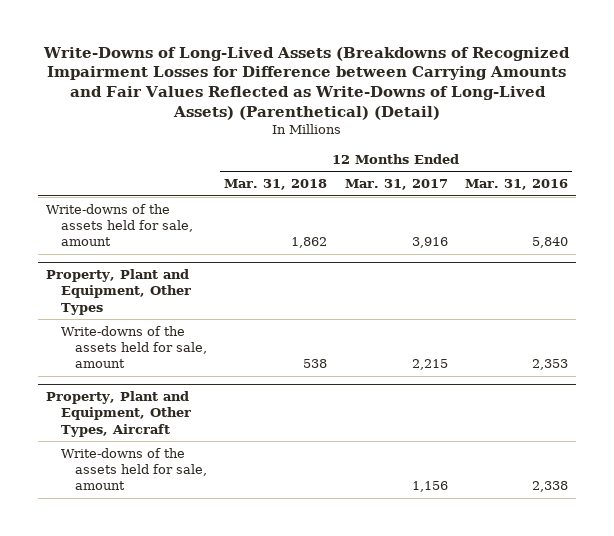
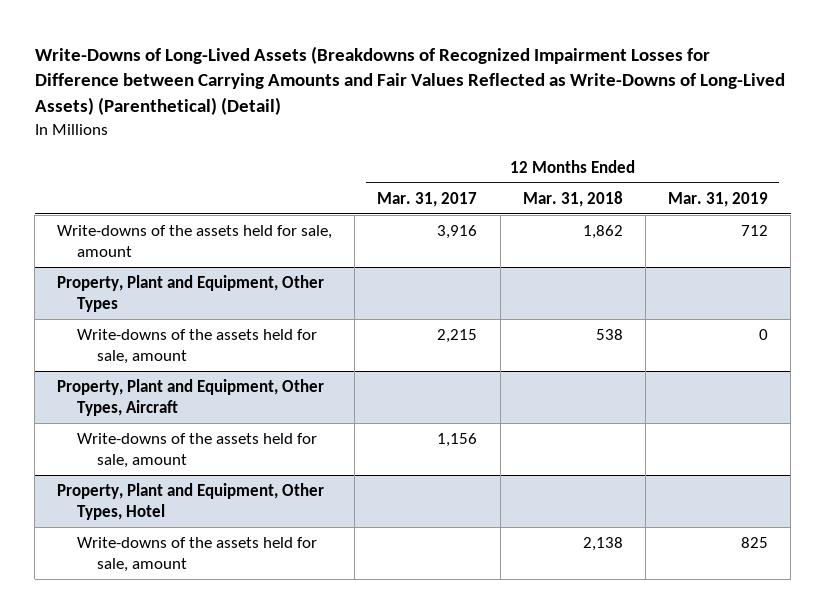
- | 12 Months Ended Mar. 31, 2018 | 12 Months Ended Mar. 31, 2017 | 12 Months Ended Mar. 31, 2016
+ | 12 Months Ended Mar. 31, 2017 | 12 Months Ended Mar. 31, 2018 | 12 Months Ended Mar. 31, 2019
+ Property, Plant and Equipment, Other Types, Hotel
+ Write-downs of the assets held for sale, amount | | 2,138 | 825

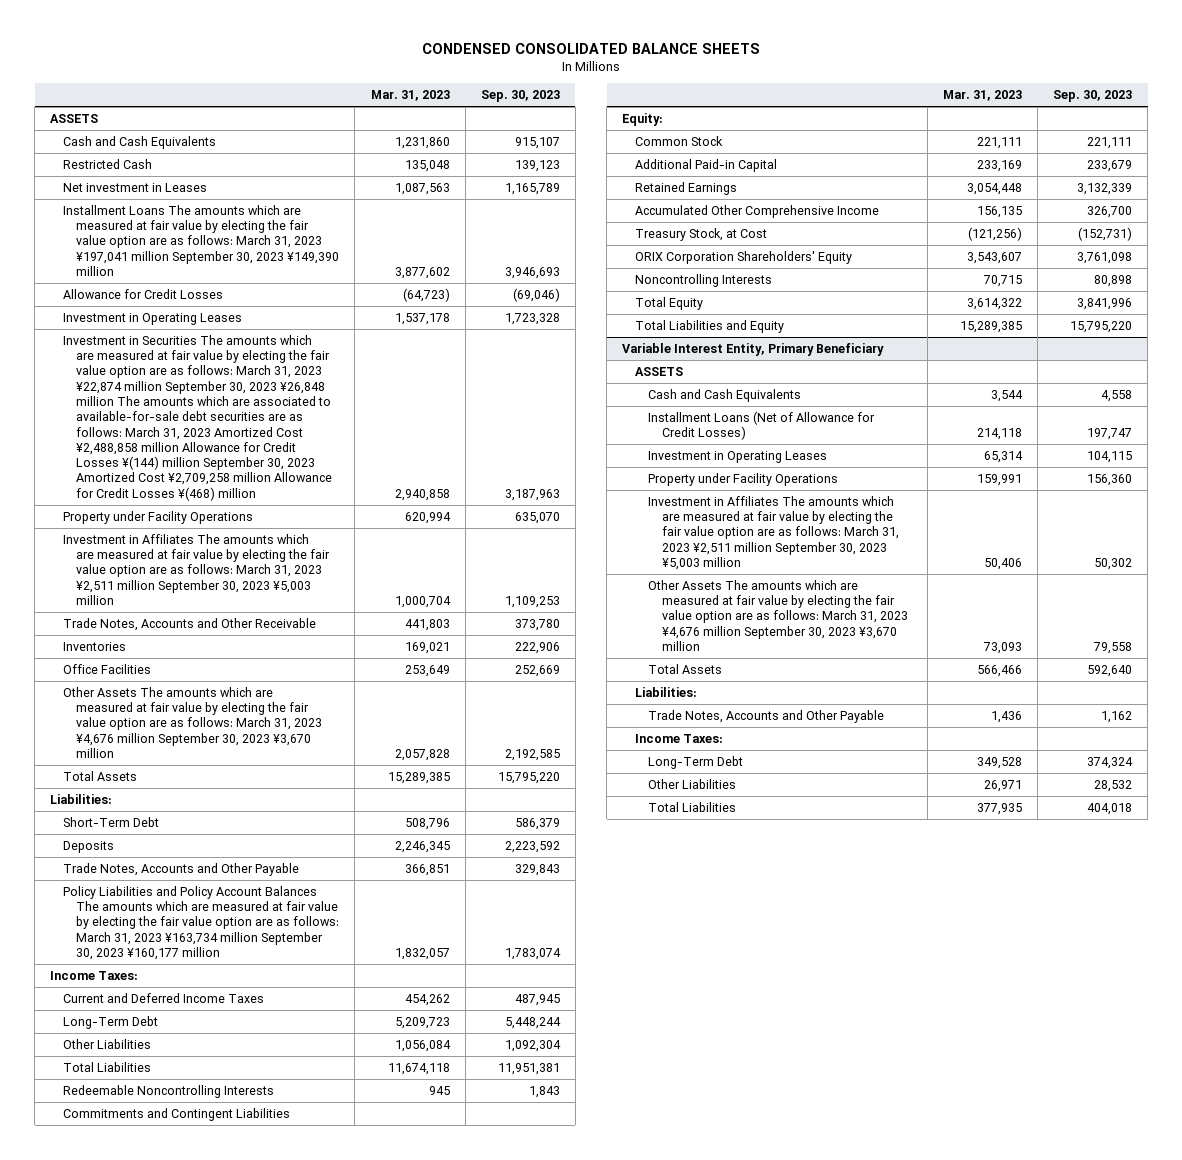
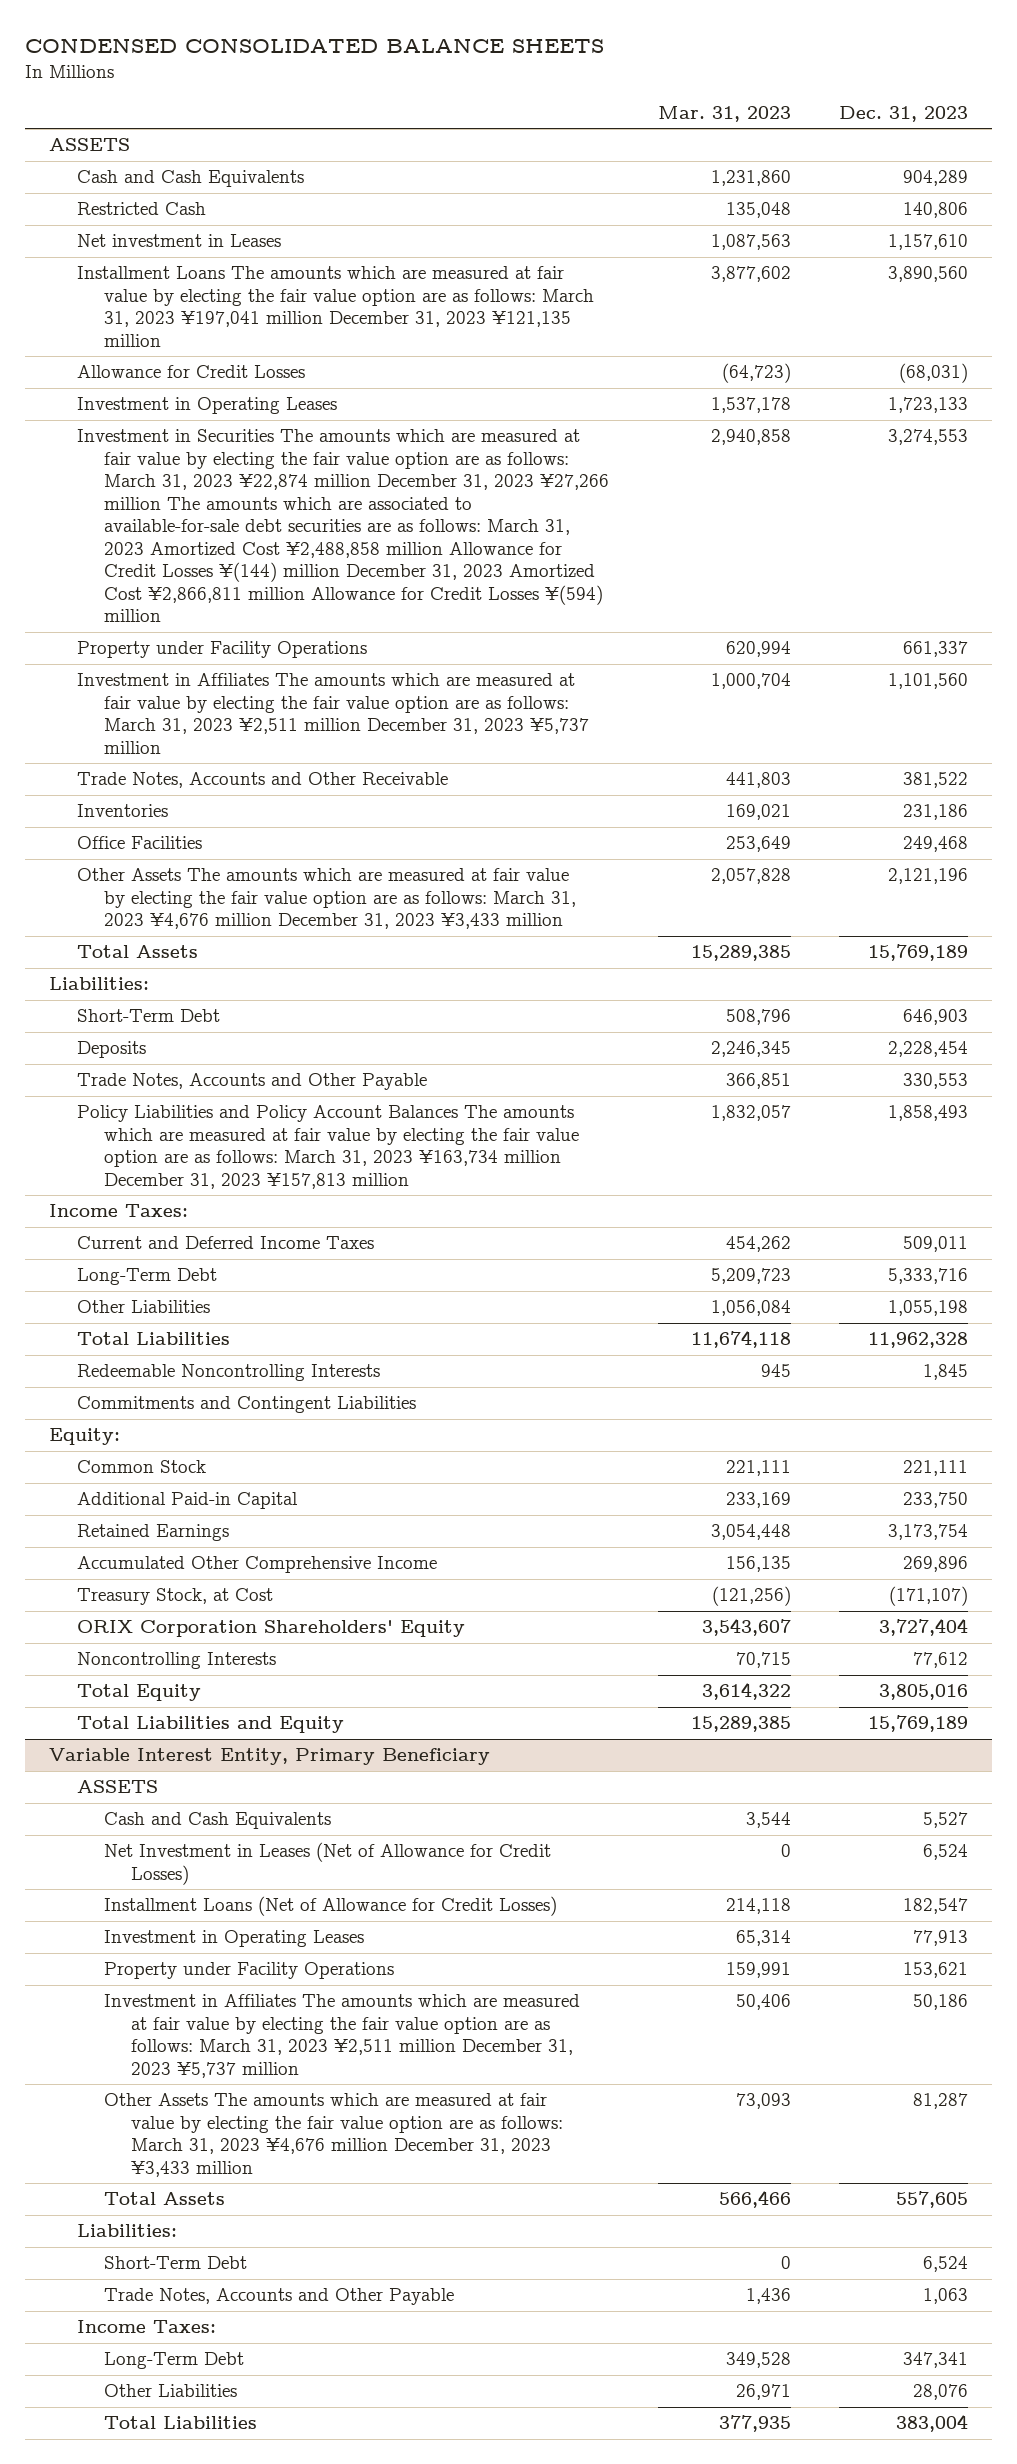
- | Mar. 31, 2023 | Sep. 30, 2023
+ | Mar. 31, 2023 | Dec. 31, 2023
- Installment Loans The amounts which are measured at fair value by electing the fair value option are as follows: March 31, 2023 ¥197,041 million September 30, 2023 ¥149,390 million | 3,877,602 | 3,946,693
+ Installment Loans The amounts which are measured at fair value by electing the fair value option are as follows: March 31, 2023 ¥197,041 million December 31, 2023 ¥121,135 million | 3,877,602 | 3,890,560
- Investment in Securities The amounts which are measured at fair value by electing the fair value option are as follows: March 31, 2023 ¥22,874 million September 30, 2023 ¥26,848 million The amounts which are associated to available-for-sale debt securities are as follows: March 31, 2023 Amortized Cost ¥2,488,858 million Allowance for Credit Losses ¥(144) million September 30, 2023 Amortized Cost ¥2,709,258 million Allowance for Credit Losses ¥(468) million | 2,940,858 | 3,187,963
+ Investment in Securities The amounts which are measured at fair value by electing the fair value option are as follows: March 31, 2023 ¥22,874 million December 31, 2023 ¥27,266 million The amounts which are associated to available-for-sale debt securities are as follows: March 31, 2023 Amortized Cost ¥2,488,858 million Allowance for Credit Losses ¥(144) million December 31, 2023 Amortized Cost ¥2,866,811 million Allowance for Credit Losses ¥(594) million | 2,940,858 | 3,274,553
- Investment in Affiliates The amounts which are measured at fair value by electing the fair value option are as follows: March 31, 2023 ¥2,511 million September 30, 2023 ¥5,003 million | 1,000,704 | 1,109,253
+ Investment in Affiliates The amounts which are measured at fair value by electing the fair value option are as follows: March 31, 2023 ¥2,511 million December 31, 2023 ¥5,737 million | 1,000,704 | 1,101,560
- Other Assets The amounts which are measured at fair value by electing the fair value option are as follows: March 31, 2023 ¥4,676 million September 30, 2023 ¥3,670 million | 2,057,828 | 2,192,585
+ Other Assets The amounts which are measured at fair value by electing the fair value option are as follows: March 31, 2023 ¥4,676 million December 31, 2023 ¥3,433 million | 2,057,828 | 2,121,196
- Policy Liabilities and Policy Account Balances The amounts which are measured at fair value by electing the fair value option are as follows: March 31, 2023 ¥163,734 million September 30, 2023 ¥160,177 million | 1,832,057 | 1,783,074
+ Policy Liabilities and Policy Account Balances The amounts which are measured at fair value by electing the fair value option are as follows: March 31, 2023 ¥163,734 million December 31, 2023 ¥157,813 million | 1,832,057 | 1,858,493
@ Variable Interest Entity, Primary Beneficiary
+ Net Investment in Leases (Net of Allowance for Credit Losses) | 0 | 6,524
- Investment in Affiliates The amounts which are measured at fair value by electing the fair value option are as follows: March 31, 2023 ¥2,511 million September 30, 2023 ¥5,003 million | 50,406 | 50,302
- Other Assets The amounts which are measured at fair value by electing the fair value option are as follows: March 31, 2023 ¥4,676 million September 30, 2023 ¥3,670 million | 73,093 | 79,558
+ Investment in Affiliates The amounts which are measured at fair value by electing the fair value option are as follows: March 31, 2023 ¥2,511 million December 31, 2023 ¥5,737 million | 50,406 | 50,186
+ Other Assets The amounts which are measured at fair value by electing the fair value option are as follows: March 31, 2023 ¥4,676 million December 31, 2023 ¥3,433 million | 73,093 | 81,287
+ Short-Term Debt | 0 | 6,524

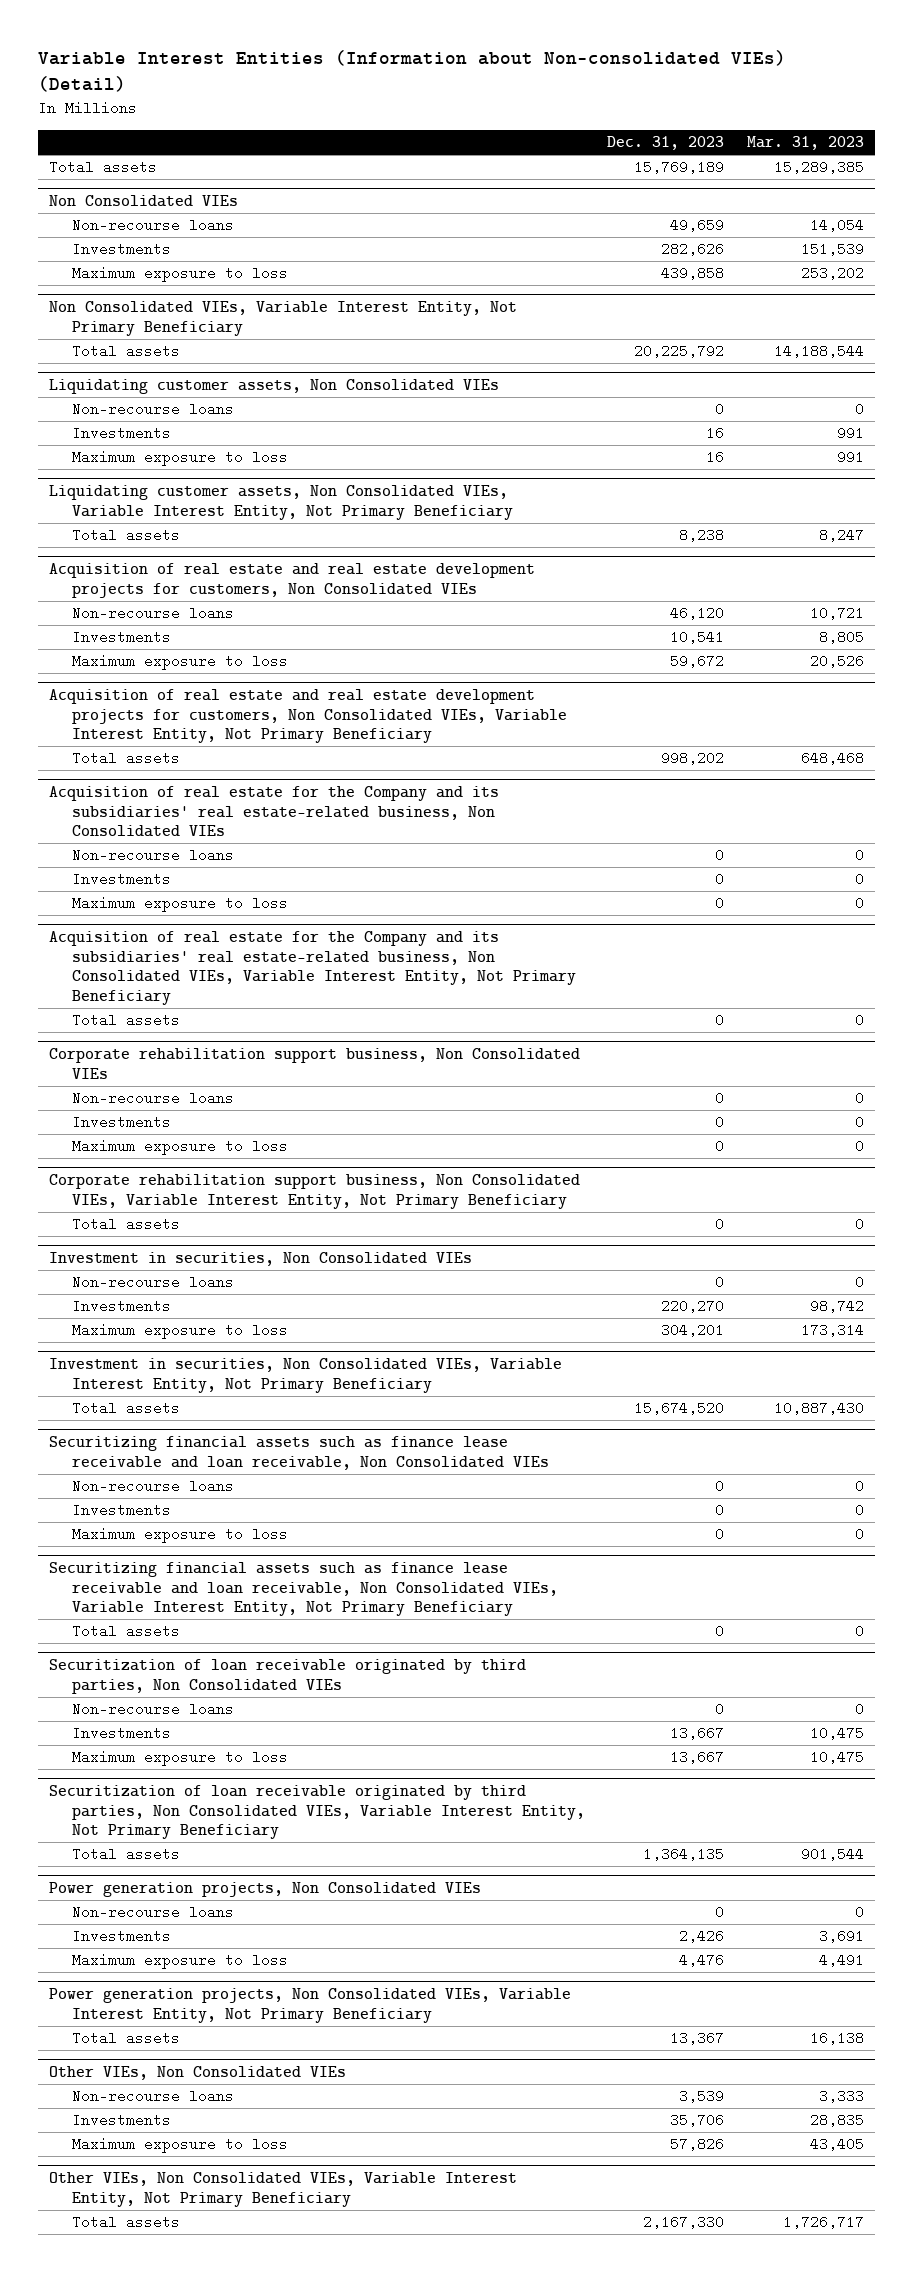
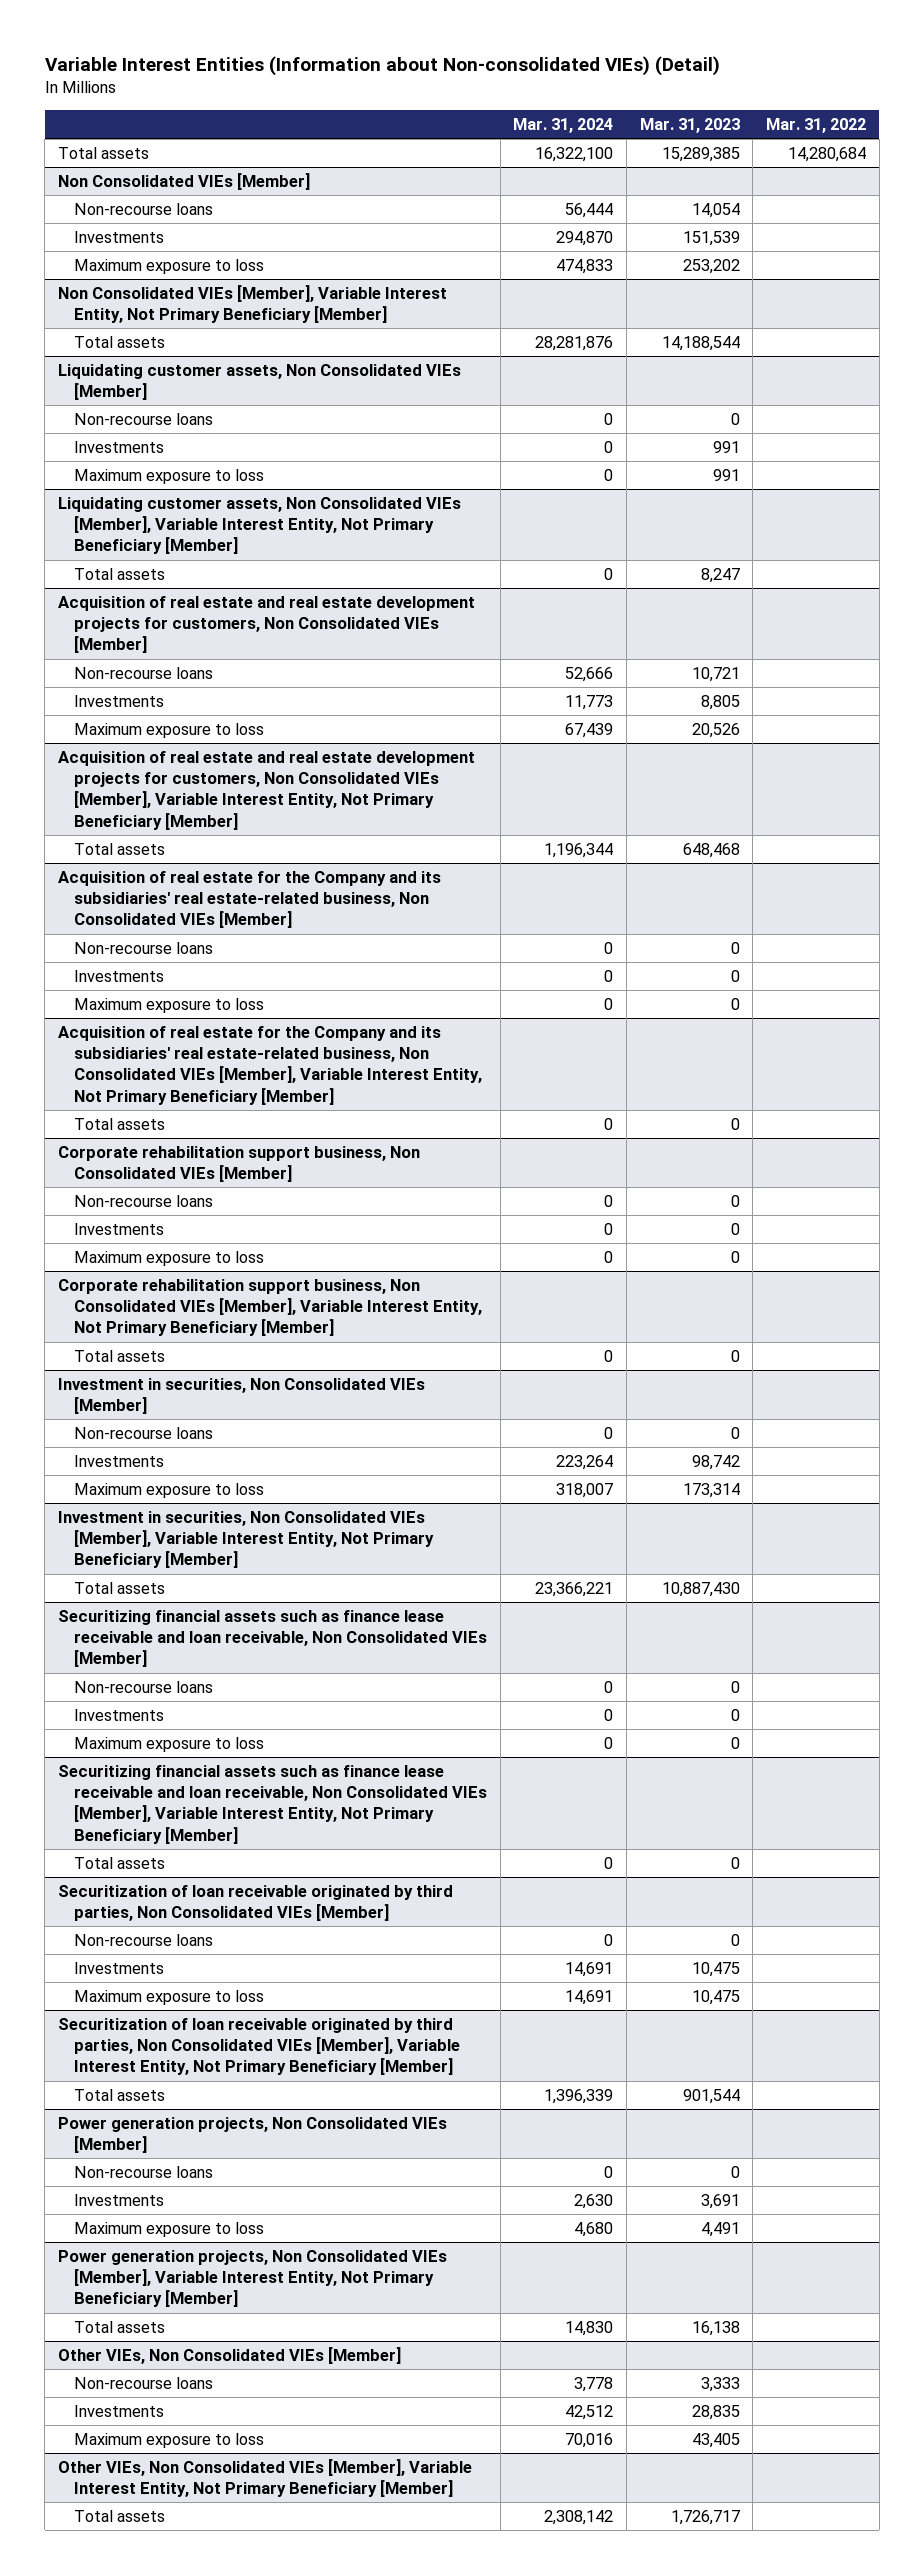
- | Dec. 31, 2023 | Mar. 31, 2023
+ | Mar. 31, 2024 | Mar. 31, 2023 | Mar. 31, 2022
- Non Consolidated VIEs
+ Non Consolidated VIEs [Member]
- Non Consolidated VIEs, Variable Interest Entity, Not Primary Beneficiary
+ Non Consolidated VIEs [Member], Variable Interest Entity, Not Primary Beneficiary [Member]
- Liquidating customer assets, Non Consolidated VIEs
+ Liquidating customer assets, Non Consolidated VIEs [Member]
- Liquidating customer assets, Non Consolidated VIEs, Variable Interest Entity, Not Primary Beneficiary
+ Liquidating customer assets, Non Consolidated VIEs [Member], Variable Interest Entity, Not Primary Beneficiary [Member]
- Acquisition of real estate and real estate development projects for customers, Non Consolidated VIEs
+ Acquisition of real estate and real estate development projects for customers, Non Consolidated VIEs [Member]
- Acquisition of real estate and real estate development projects for customers, Non Consolidated VIEs, Variable Interest Entity, Not Primary Beneficiary
+ Acquisition of real estate and real estate development projects for customers, Non Consolidated VIEs [Member], Variable Interest Entity, Not Primary Beneficiary [Member]
- Acquisition of real estate for the Company and its subsidiaries' real estate-related business, Non Consolidated VIEs
+ Acquisition of real estate for the Company and its subsidiaries' real estate-related business, Non Consolidated VIEs [Member]
- Acquisition of real estate for the Company and its subsidiaries' real estate-related business, Non Consolidated VIEs, Variable Interest Entity, Not Primary Beneficiary
+ Acquisition of real estate for the Company and its subsidiaries' real estate-related business, Non Consolidated VIEs [Member], Variable Interest Entity, Not Primary Beneficiary [Member]
- Corporate rehabilitation support business, Non Consolidated VIEs
+ Corporate rehabilitation support business, Non Consolidated VIEs [Member]
- Corporate rehabilitation support business, Non Consolidated VIEs, Variable Interest Entity, Not Primary Beneficiary
+ Corporate rehabilitation support business, Non Consolidated VIEs [Member], Variable Interest Entity, Not Primary Beneficiary [Member]
- Investment in securities, Non Consolidated VIEs
+ Investment in securities, Non Consolidated VIEs [Member]
- Investment in securities, Non Consolidated VIEs, Variable Interest Entity, Not Primary Beneficiary
+ Investment in securities, Non Consolidated VIEs [Member], Variable Interest Entity, Not Primary Beneficiary [Member]
- Securitizing financial assets such as finance lease receivable and loan receivable, Non Consolidated VIEs
+ Securitizing financial assets such as finance lease receivable and loan receivable, Non Consolidated VIEs [Member]
- Securitizing financial assets such as finance lease receivable and loan receivable, Non Consolidated VIEs, Variable Interest Entity, Not Primary Beneficiary
+ Securitizing financial assets such as finance lease receivable and loan receivable, Non Consolidated VIEs [Member], Variable Interest Entity, Not Primary Beneficiary [Member]
- Securitization of loan receivable originated by third parties, Non Consolidated VIEs
+ Securitization of loan receivable originated by third parties, Non Consolidated VIEs [Member]
- Securitization of loan receivable originated by third parties, Non Consolidated VIEs, Variable Interest Entity, Not Primary Beneficiary
+ Securitization of loan receivable originated by third parties, Non Consolidated VIEs [Member], Variable Interest Entity, Not Primary Beneficiary [Member]
- Power generation projects, Non Consolidated VIEs
+ Power generation projects, Non Consolidated VIEs [Member]
- Power generation projects, Non Consolidated VIEs, Variable Interest Entity, Not Primary Beneficiary
+ Power generation projects, Non Consolidated VIEs [Member], Variable Interest Entity, Not Primary Beneficiary [Member]
- Other VIEs, Non Consolidated VIEs
+ Other VIEs, Non Consolidated VIEs [Member]
- Other VIEs, Non Consolidated VIEs, Variable Interest Entity, Not Primary Beneficiary
+ Other VIEs, Non Consolidated VIEs [Member], Variable Interest Entity, Not Primary Beneficiary [Member]

